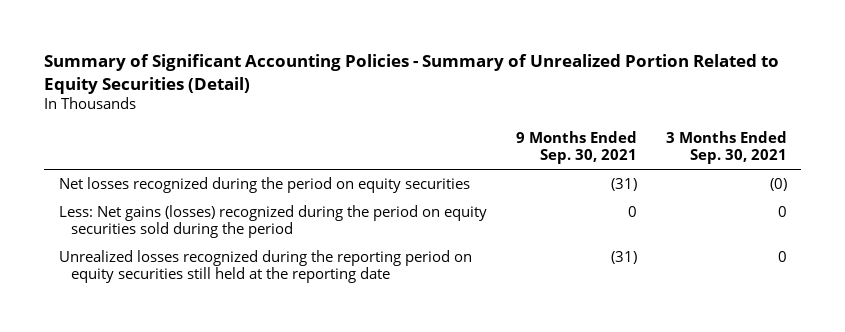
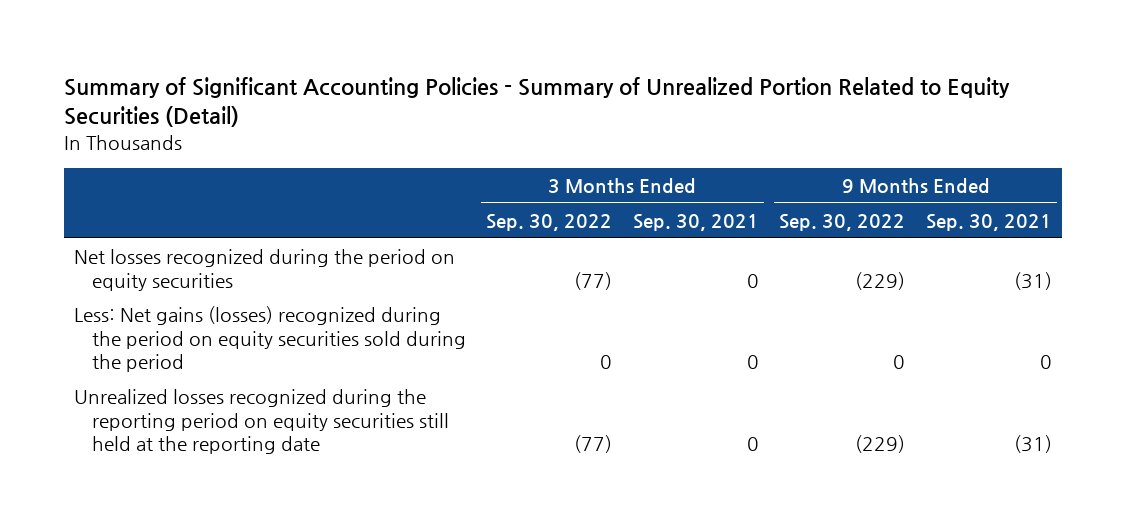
- | 9 Months Ended Sep. 30, 2021 | 3 Months Ended Sep. 30, 2021
+ | 3 Months Ended Sep. 30, 2022 | 3 Months Ended Sep. 30, 2021 | 9 Months Ended Sep. 30, 2022 | 9 Months Ended Sep. 30, 2021
- Net losses recognized during the period on equity securities | (31) | (0)
+ Net losses recognized during the period on equity securities | (77) | 0 | (229) | (31)

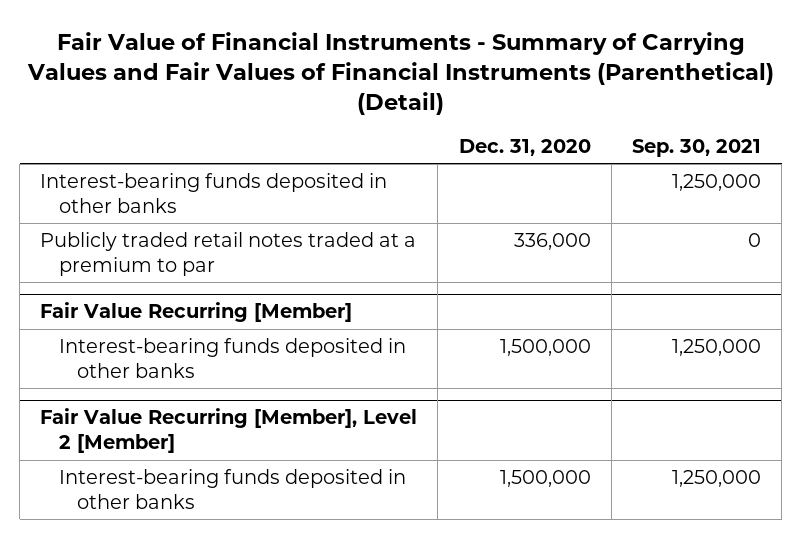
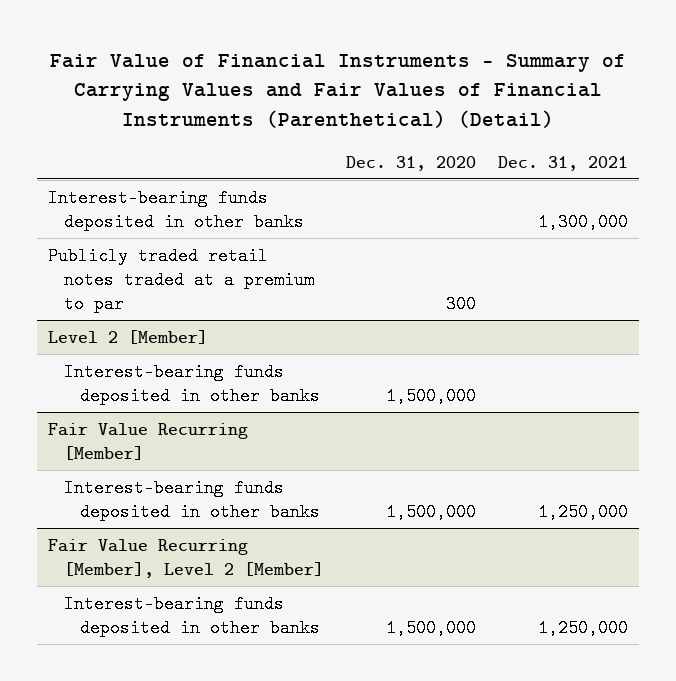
- | Dec. 31, 2020 | Sep. 30, 2021
+ | Dec. 31, 2020 | Dec. 31, 2021
- Publicly traded retail notes traded at a premium to par | 336,000 | 0
+ Publicly traded retail notes traded at a premium to par | 300 |
+ Level 2 [Member]
+ Interest-bearing funds deposited in other banks | 1,500,000 |

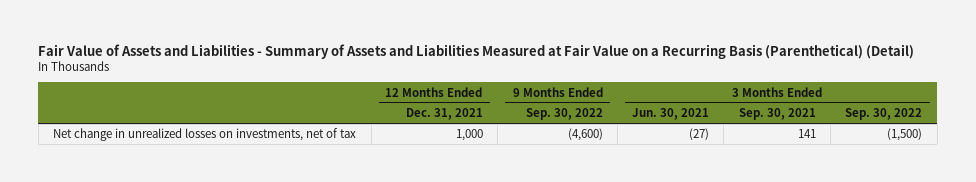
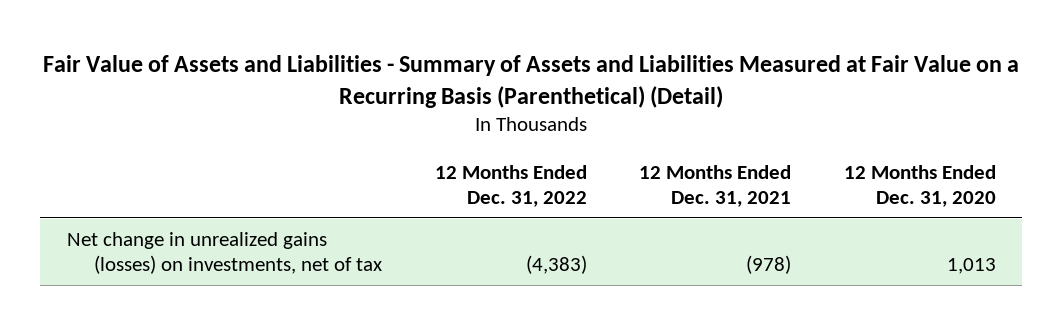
- | 12 Months Ended Dec. 31, 2021 | 9 Months Ended Sep. 30, 2022 | 3 Months Ended Jun. 30, 2021 | 3 Months Ended Sep. 30, 2021 | 3 Months Ended Sep. 30, 2022
+ | 12 Months Ended Dec. 31, 2022 | 12 Months Ended Dec. 31, 2021 | 12 Months Ended Dec. 31, 2020
- Net change in unrealized losses on investments, net of tax | 1,000 | (4,600) | (27) | 141 | (1,500)
+ Net change in unrealized gains (losses) on investments, net of tax | (4,383) | (978) | 1,013

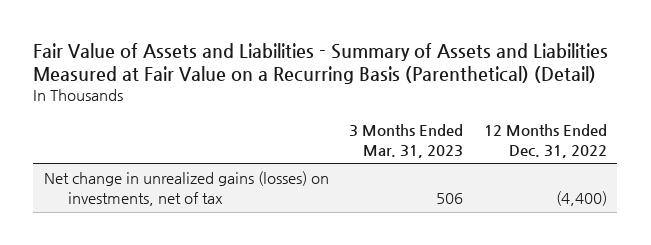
- | 12 Months Ended Dec. 31, 2022 | 12 Months Ended Dec. 31, 2021 | 12 Months Ended Dec. 31, 2020
+ | 3 Months Ended Mar. 31, 2023 | 12 Months Ended Dec. 31, 2022
- Net change in unrealized gains (losses) on investments, net of tax | (4,383) | (978) | 1,013
+ Net change in unrealized gains (losses) on investments, net of tax | 506 | (4,400)

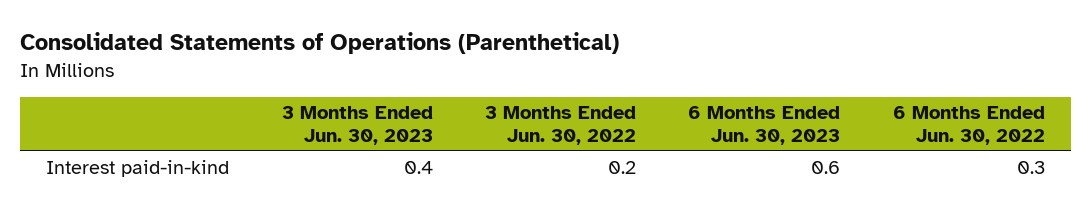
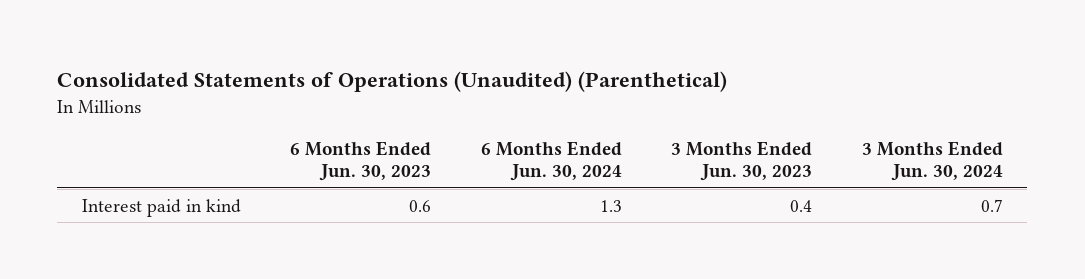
- Consolidated Statements of Operations (Parenthetical)
+ Consolidated Statements of Operations (Unaudited) (Parenthetical)
- | 3 Months Ended Jun. 30, 2023 | 3 Months Ended Jun. 30, 2022 | 6 Months Ended Jun. 30, 2023 | 6 Months Ended Jun. 30, 2022
+ | 6 Months Ended Jun. 30, 2023 | 6 Months Ended Jun. 30, 2024 | 3 Months Ended Jun. 30, 2023 | 3 Months Ended Jun. 30, 2024
- Interest paid-in-kind | 0.4 | 0.2 | 0.6 | 0.3
+ Interest paid in kind | 0.6 | 1.3 | 0.4 | 0.7

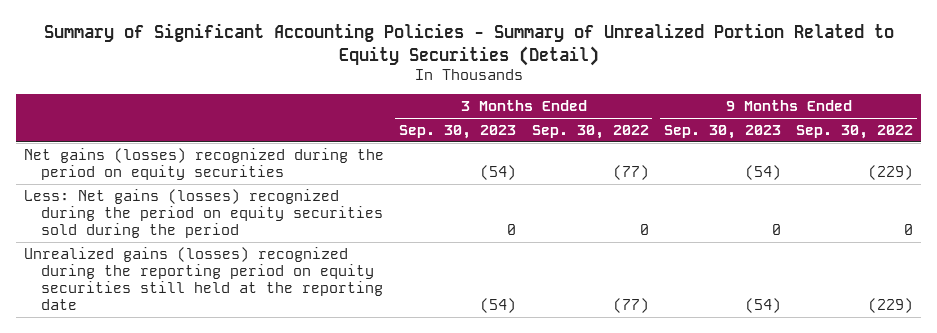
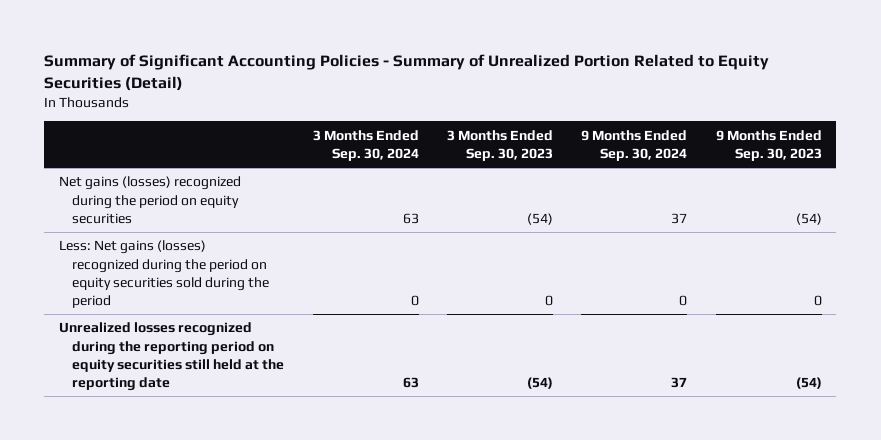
- | 3 Months Ended Sep. 30, 2023 | 3 Months Ended Sep. 30, 2022 | 9 Months Ended Sep. 30, 2023 | 9 Months Ended Sep. 30, 2022
+ | 3 Months Ended Sep. 30, 2024 | 3 Months Ended Sep. 30, 2023 | 9 Months Ended Sep. 30, 2024 | 9 Months Ended Sep. 30, 2023
- Unrealized gains (losses) recognized during the reporting period on equity securities still held at the reporting date | (54) | (77) | (54) | (229)
+ Unrealized losses recognized during the reporting period on equity securities still held at the reporting date | 63 | (54) | 37 | (54)

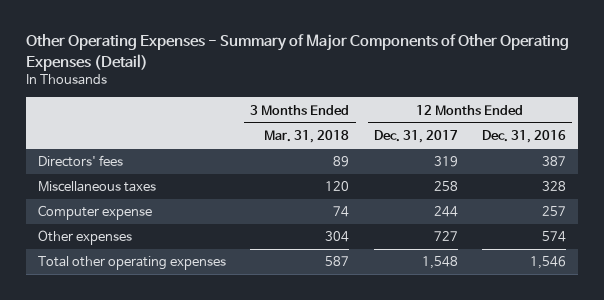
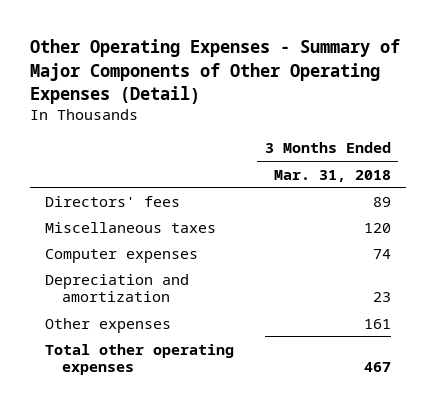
- | 3 Months Ended Mar. 31, 2018 | 12 Months Ended Dec. 31, 2017 | 12 Months Ended Dec. 31, 2016
+ | 3 Months Ended Mar. 31, 2018
- Computer expense | 74 | 244 | 257
- Other expenses | 304 | 727 | 574
- Total other operating expenses | 587 | 1,548 | 1,546
+ Computer expenses | 74
+ Depreciation and amortization | 23
+ Other expenses | 161
+ Total other operating expenses | 467

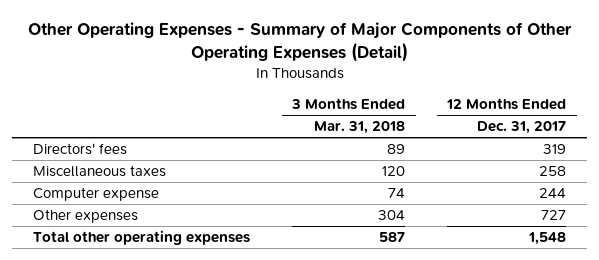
- | 3 Months Ended Mar. 31, 2018
+ | 3 Months Ended Mar. 31, 2018 | 12 Months Ended Dec. 31, 2017
- Computer expenses | 74
- Depreciation and amortization | 23
- Other expenses | 161
- Total other operating expenses | 467
+ Computer expense | 74 | 244
+ Other expenses | 304 | 727
+ Total other operating expenses | 587 | 1,548

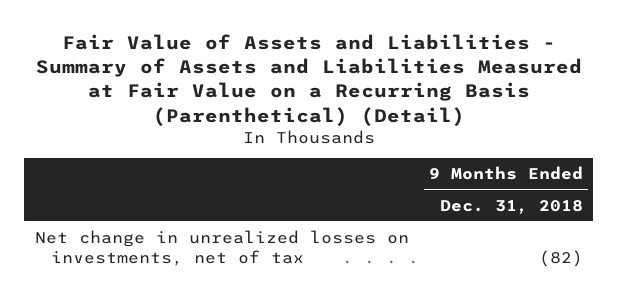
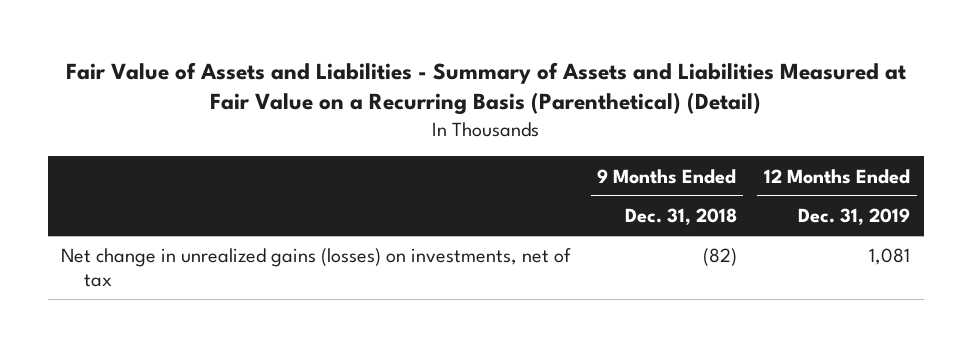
- | 9 Months Ended Dec. 31, 2018
+ | 9 Months Ended Dec. 31, 2018 | 12 Months Ended Dec. 31, 2019
- Net change in unrealized losses on investments, net of tax | (82)
+ Net change in unrealized gains (losses) on investments, net of tax | (82) | 1,081

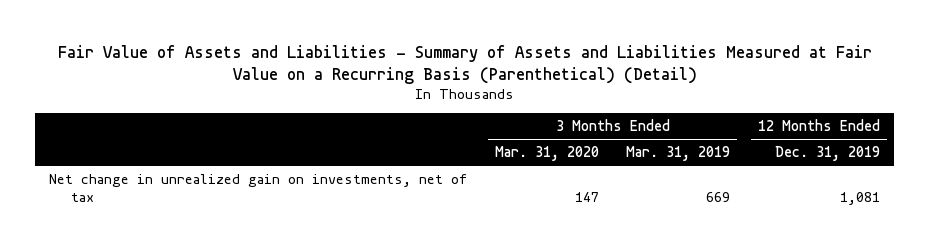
- | 9 Months Ended Dec. 31, 2018 | 12 Months Ended Dec. 31, 2019
+ | 3 Months Ended Mar. 31, 2020 | 3 Months Ended Mar. 31, 2019 | 12 Months Ended Dec. 31, 2019
- Net change in unrealized gains (losses) on investments, net of tax | (82) | 1,081
+ Net change in unrealized gain on investments, net of tax | 147 | 669 | 1,081

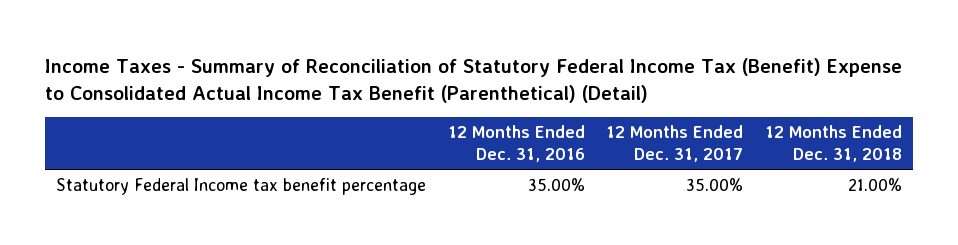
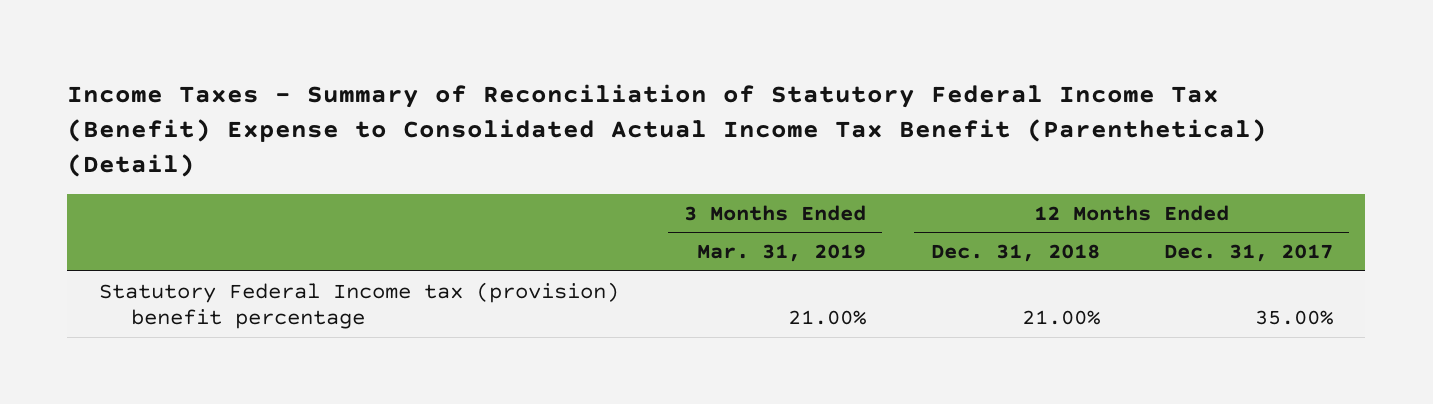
- | 12 Months Ended Dec. 31, 2016 | 12 Months Ended Dec. 31, 2017 | 12 Months Ended Dec. 31, 2018
+ | 3 Months Ended Mar. 31, 2019 | 12 Months Ended Dec. 31, 2018 | 12 Months Ended Dec. 31, 2017
- Statutory Federal Income tax benefit percentage | 35.00% | 35.00% | 21.00%
+ Statutory Federal Income tax (provision) benefit percentage | 21.00% | 21.00% | 35.00%

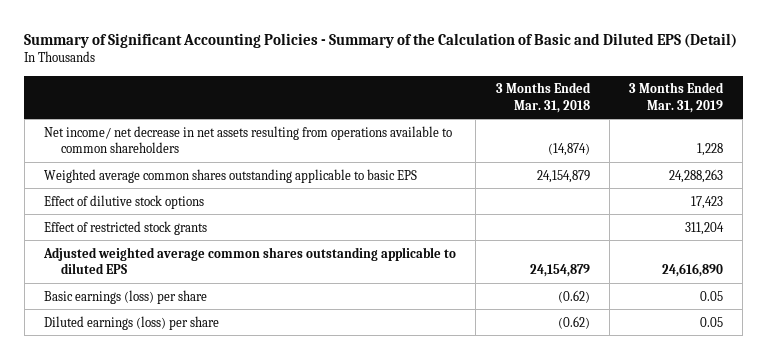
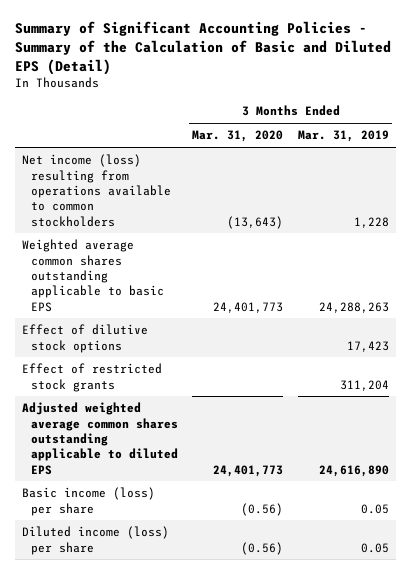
- | 3 Months Ended Mar. 31, 2018 | 3 Months Ended Mar. 31, 2019
+ | 3 Months Ended Mar. 31, 2020 | 3 Months Ended Mar. 31, 2019
- Net income/ net decrease in net assets resulting from operations available to common shareholders | (14,874) | 1,228
+ Net income (loss) resulting from operations available to common stockholders | (13,643) | 1,228
- Basic earnings (loss) per share | (0.62) | 0.05
- Diluted earnings (loss) per share | (0.62) | 0.05
+ Basic income (loss) per share | (0.56) | 0.05
+ Diluted income (loss) per share | (0.56) | 0.05

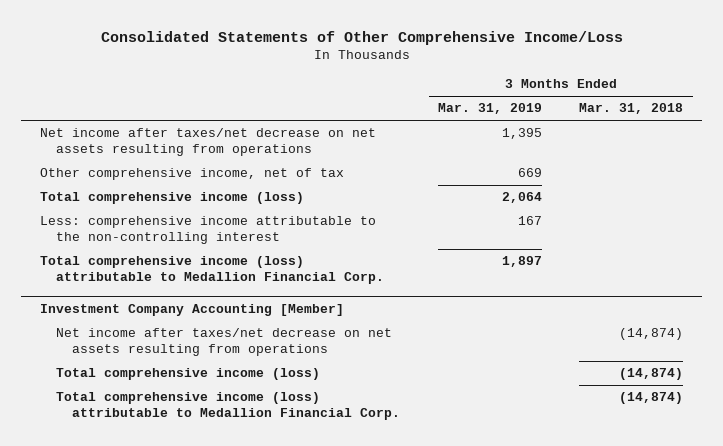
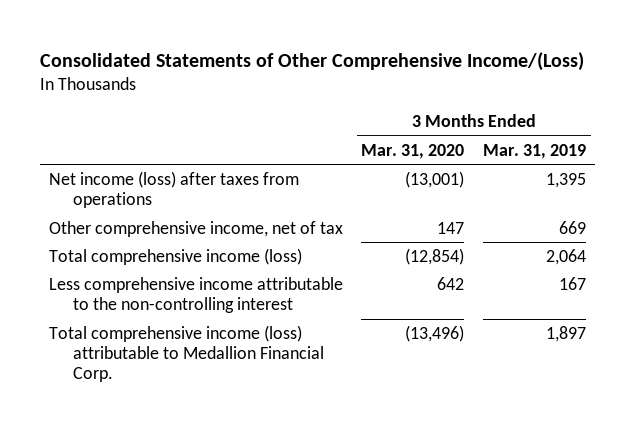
- Consolidated Statements of Other Comprehensive Income/Loss
+ Consolidated Statements of Other Comprehensive Income/(Loss)
- | 3 Months Ended Mar. 31, 2019 | 3 Months Ended Mar. 31, 2018
+ | 3 Months Ended Mar. 31, 2020 | 3 Months Ended Mar. 31, 2019
- Net income after taxes/net decrease on net assets resulting from operations | 1,395 |
+ Net income (loss) after taxes from operations | (13,001) | 1,395
- Less: comprehensive income attributable to the non-controlling interest | 167 |
+ Less comprehensive income attributable to the non-controlling interest | 642 | 167
- Investment Company Accounting [Member]
- Net income after taxes/net decrease on net assets resulting from operations | | (14,874)
- Total comprehensive income (loss) | | (14,874)
- Total comprehensive income (loss) attributable to Medallion Financial Corp. | | (14,874)

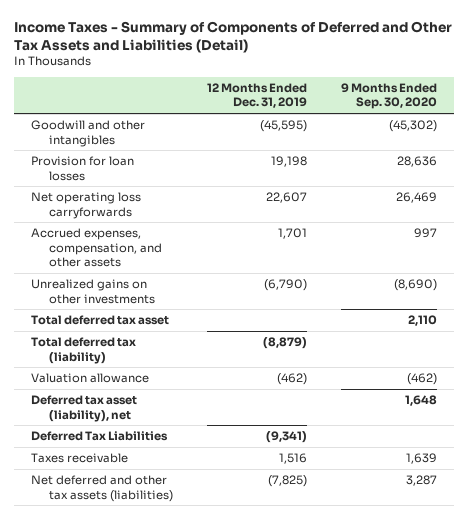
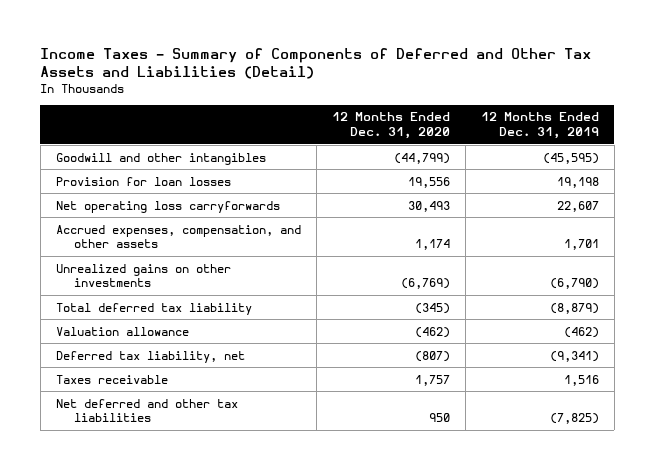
- | 12 Months Ended Dec. 31, 2019 | 9 Months Ended Sep. 30, 2020
+ | 12 Months Ended Dec. 31, 2020 | 12 Months Ended Dec. 31, 2019
- Total deferred tax asset | | 2,110
- Total deferred tax (liability) | (8,879) |
+ Total deferred tax liability | (345) | (8,879)
- Deferred tax asset (liability), net | | 1,648
- Deferred Tax Liabilities | (9,341) |
+ Deferred tax liability, net | (807) | (9,341)
- Net deferred and other tax assets (liabilities) | (7,825) | 3,287
+ Net deferred and other tax liabilities | 950 | (7,825)

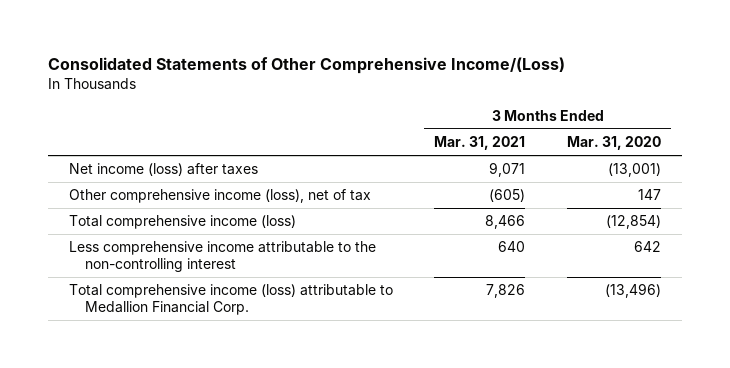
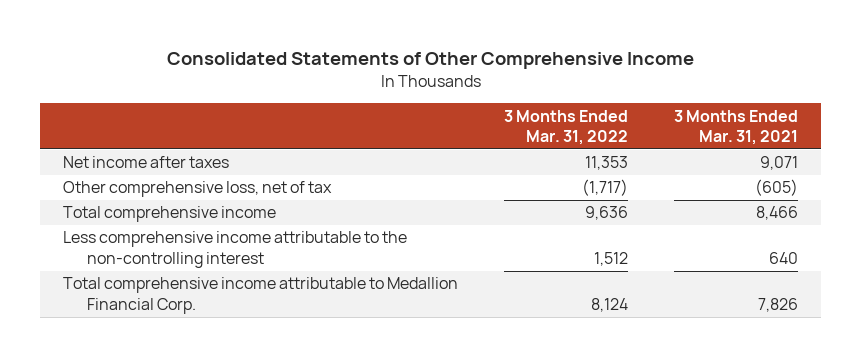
- Consolidated Statements of Other Comprehensive Income/(Loss)
+ Consolidated Statements of Other Comprehensive Income
- | 3 Months Ended Mar. 31, 2021 | 3 Months Ended Mar. 31, 2020
+ | 3 Months Ended Mar. 31, 2022 | 3 Months Ended Mar. 31, 2021
- Net income (loss) after taxes | 9,071 | (13,001)
- Other comprehensive income (loss), net of tax | (605) | 147
- Total comprehensive income (loss) | 8,466 | (12,854)
+ Net income after taxes | 11,353 | 9,071
+ Other comprehensive loss, net of tax | (1,717) | (605)
+ Total comprehensive income | 9,636 | 8,466
- Total comprehensive income (loss) attributable to Medallion Financial Corp. | 7,826 | (13,496)
+ Total comprehensive income attributable to Medallion Financial Corp. | 8,124 | 7,826

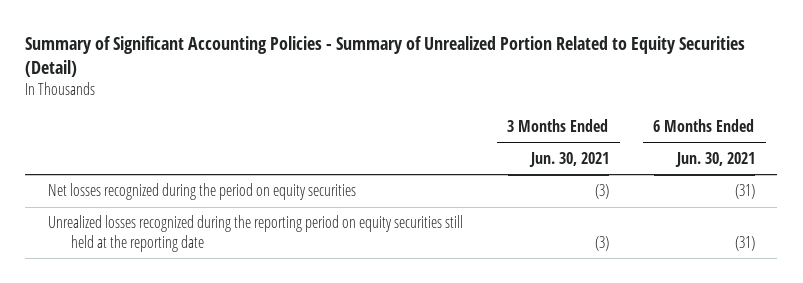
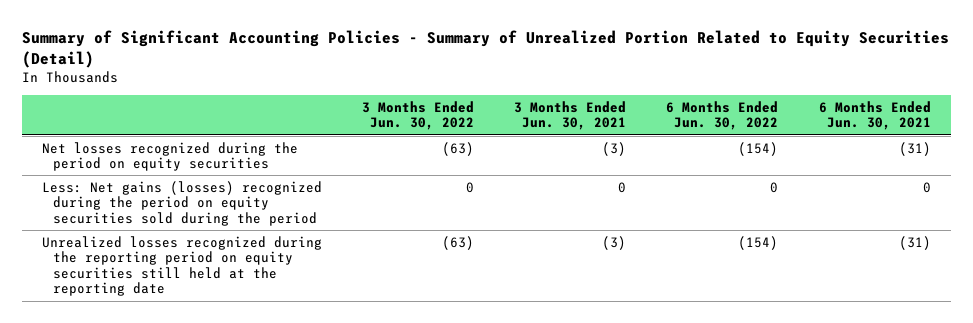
- | 3 Months Ended Jun. 30, 2021 | 6 Months Ended Jun. 30, 2021
+ | 3 Months Ended Jun. 30, 2022 | 3 Months Ended Jun. 30, 2021 | 6 Months Ended Jun. 30, 2022 | 6 Months Ended Jun. 30, 2021
+ Less: Net gains (losses) recognized during the period on equity securities sold during the period | 0 | 0 | 0 | 0

